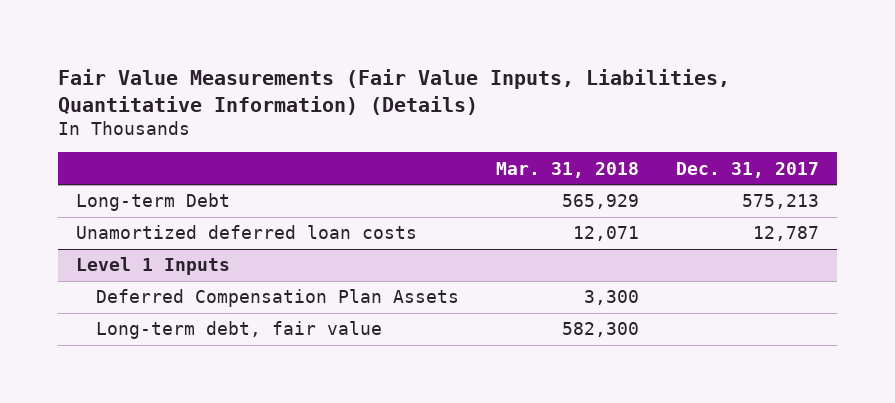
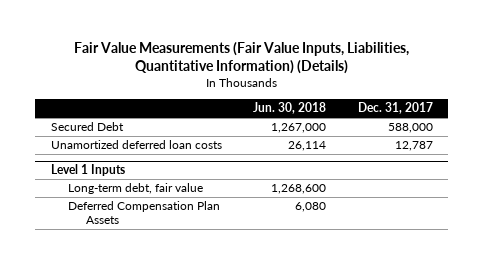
- | Mar. 31, 2018 | Dec. 31, 2017
+ | Jun. 30, 2018 | Dec. 31, 2017
- Long-term Debt | 565,929 | 575,213
+ Secured Debt | 1,267,000 | 588,000
@ Level 1 Inputs
moved down: Deferred Compensation Plan Assets | 6,080 |

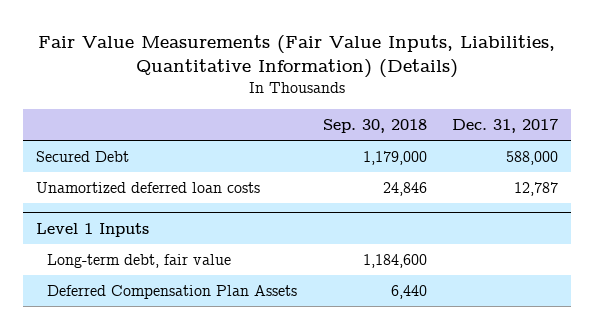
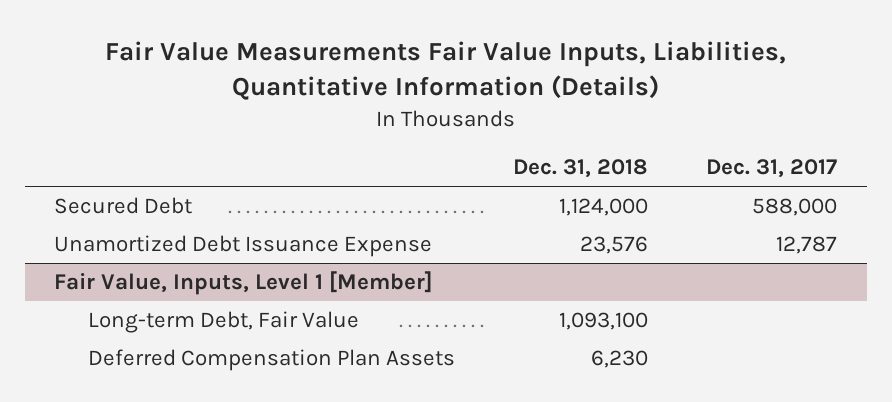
- Fair Value Measurements (Fair Value Inputs, Liabilities, Quantitative Information) (Details)
+ Fair Value Measurements Fair Value Inputs, Liabilities, Quantitative Information (Details)
- | Sep. 30, 2018 | Dec. 31, 2017
+ | Dec. 31, 2018 | Dec. 31, 2017
- Unamortized deferred loan costs | 24,846 | 12,787
- Level 1 Inputs
- Long-term debt, fair value | 1,184,600 |
+ Unamortized Debt Issuance Expense | 23,576 | 12,787
+ Fair Value, Inputs, Level 1 [Member]
+ Long-term Debt, Fair Value | 1,093,100 |

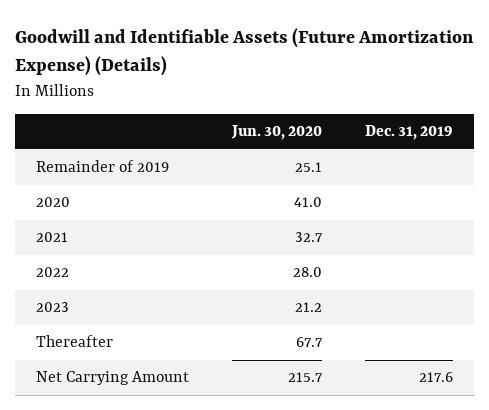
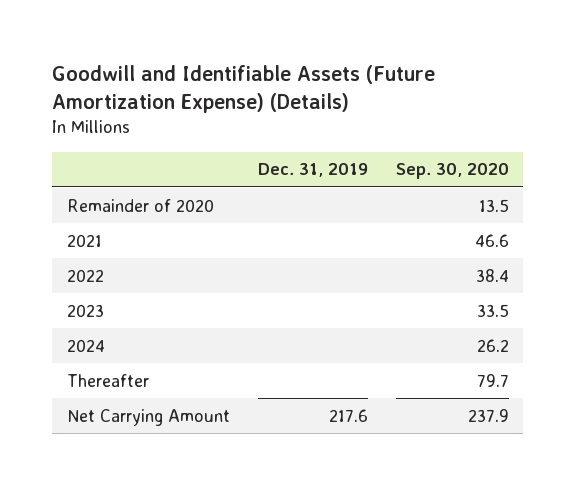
- | Jun. 30, 2020 | Dec. 31, 2019
+ | Dec. 31, 2019 | Sep. 30, 2020
- Remainder of 2019 | 25.1 |
- 2020 | 41.0 |
+ Remainder of 2020 | | 13.5
+ 2024 | | 26.2

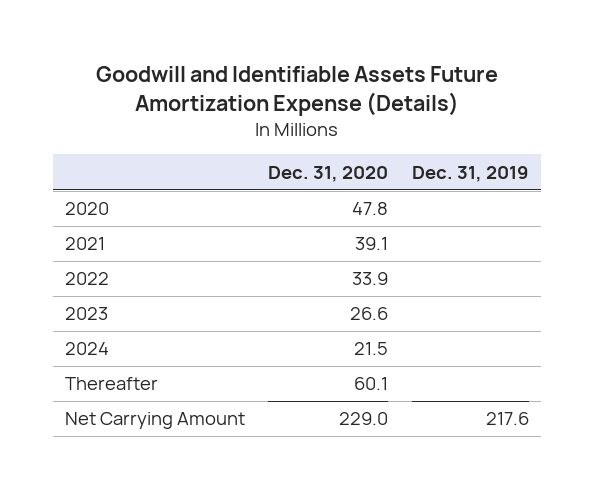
- Goodwill and Identifiable Assets (Future Amortization Expense) (Details)
+ Goodwill and Identifiable Assets Future Amortization Expense (Details)
- | Dec. 31, 2019 | Sep. 30, 2020
+ | Dec. 31, 2020 | Dec. 31, 2019
- Remainder of 2020 | | 13.5
+ 2020 | 47.8 |

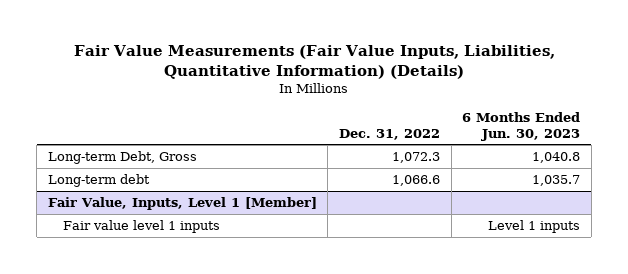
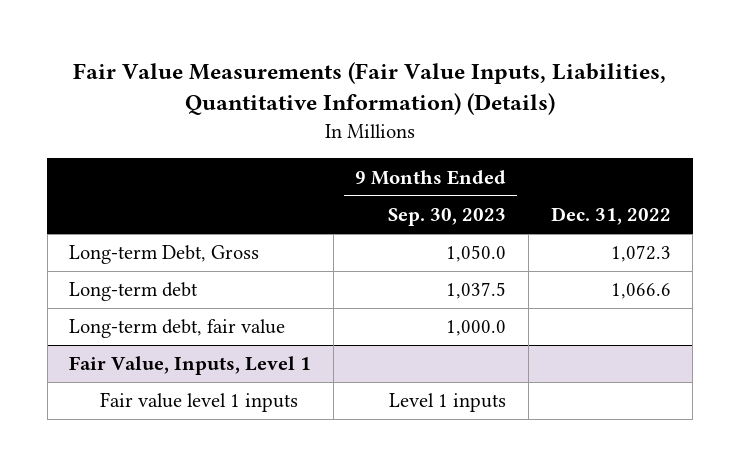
- | Dec. 31, 2022 | 6 Months Ended Jun. 30, 2023
+ | 9 Months Ended Sep. 30, 2023 | Dec. 31, 2022
- Fair Value, Inputs, Level 1 [Member]
+ Long-term debt, fair value | 1,000.0 |
+ Fair Value, Inputs, Level 1

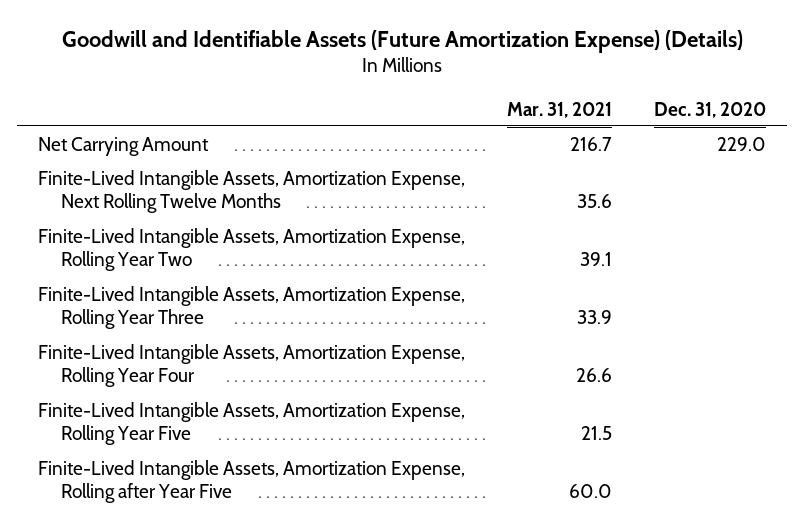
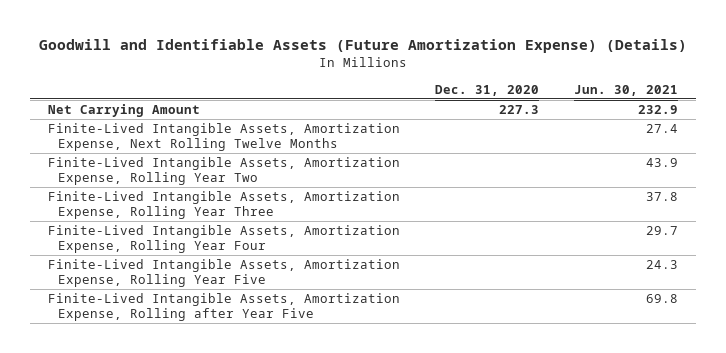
- | Mar. 31, 2021 | Dec. 31, 2020
+ | Dec. 31, 2020 | Jun. 30, 2021
- Net Carrying Amount | 216.7 | 229.0
+ Net Carrying Amount | 227.3 | 232.9

